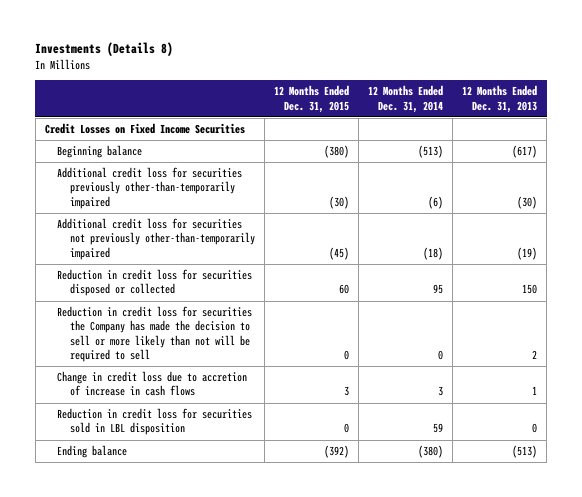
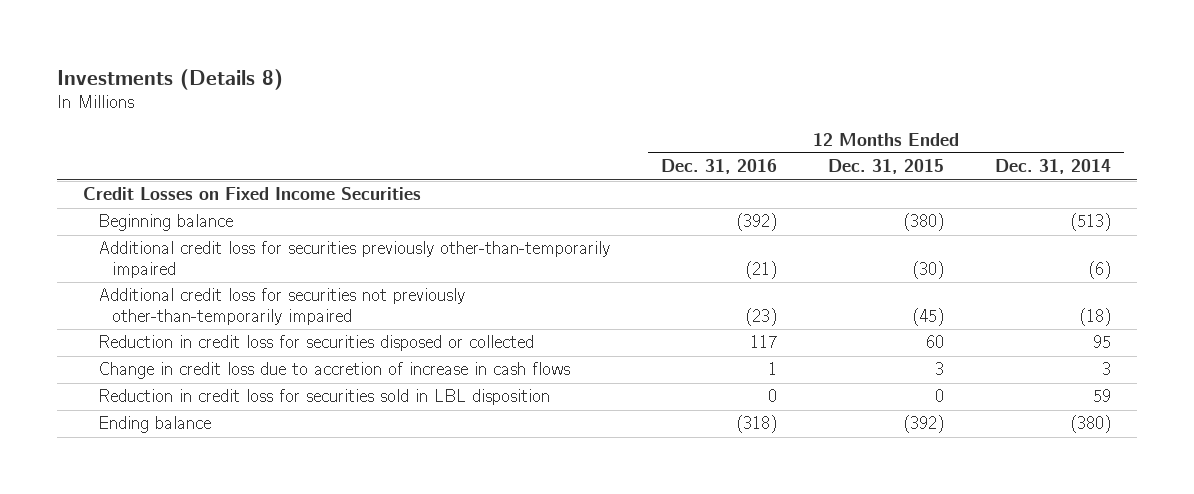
- | 12 Months Ended Dec. 31, 2015 | 12 Months Ended Dec. 31, 2014 | 12 Months Ended Dec. 31, 2013
+ | 12 Months Ended Dec. 31, 2016 | 12 Months Ended Dec. 31, 2015 | 12 Months Ended Dec. 31, 2014
- Reduction in credit loss for securities the Company has made the decision to sell or more likely than not will be required to sell | 0 | 0 | 2

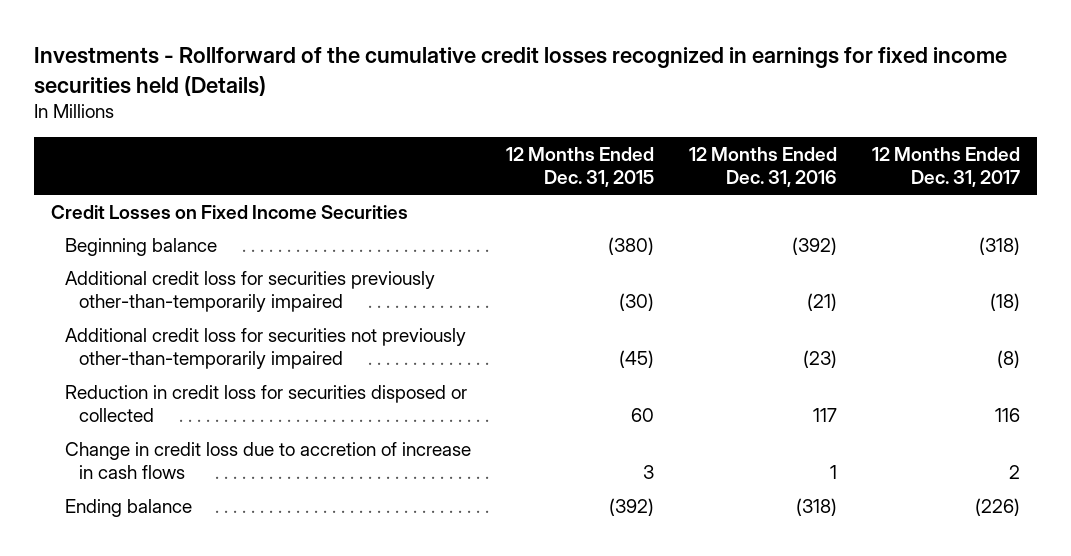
- Investments (Details 8)
+ Investments - Rollforward of the cumulative credit losses recognized in earnings for fixed income securities held (Details)
- | 12 Months Ended Dec. 31, 2016 | 12 Months Ended Dec. 31, 2015 | 12 Months Ended Dec. 31, 2014
+ | 12 Months Ended Dec. 31, 2015 | 12 Months Ended Dec. 31, 2016 | 12 Months Ended Dec. 31, 2017
- Reduction in credit loss for securities sold in LBL disposition | 0 | 0 | 59

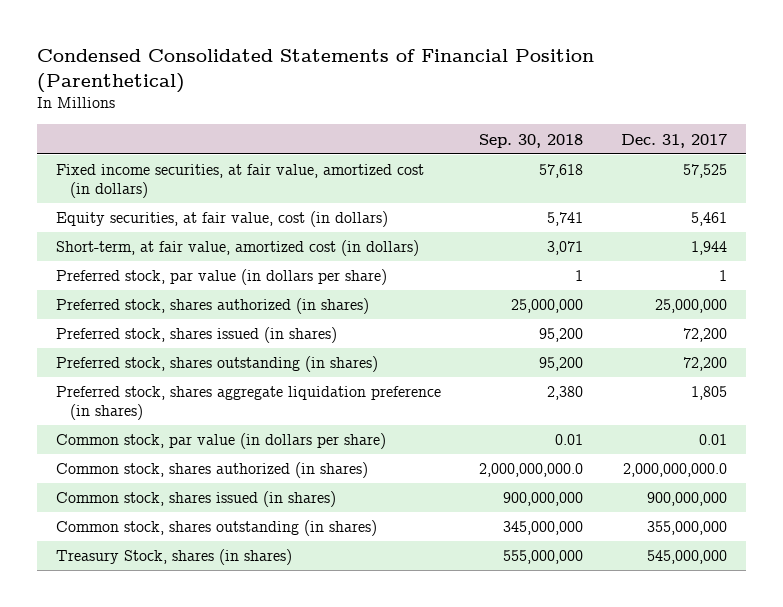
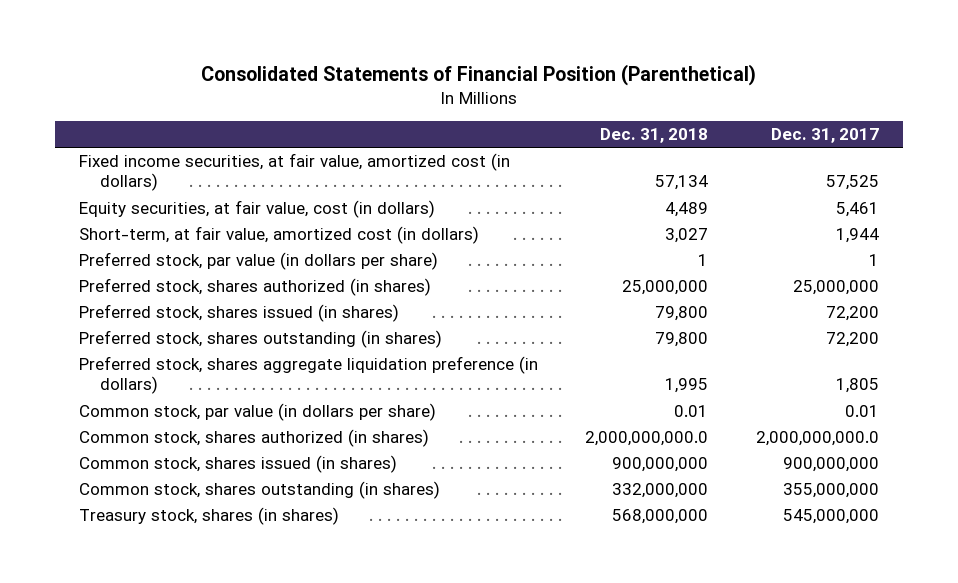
- Condensed Consolidated Statements of Financial Position (Parenthetical)
+ Consolidated Statements of Financial Position (Parenthetical)
- | Sep. 30, 2018 | Dec. 31, 2017
+ | Dec. 31, 2018 | Dec. 31, 2017
- Preferred stock, shares aggregate liquidation preference (in shares) | 2,380 | 1,805
+ Preferred stock, shares aggregate liquidation preference (in dollars) | 1,995 | 1,805
- Treasury Stock, shares (in shares) | 555,000,000 | 545,000,000
+ Treasury stock, shares (in shares) | 568,000,000 | 545,000,000

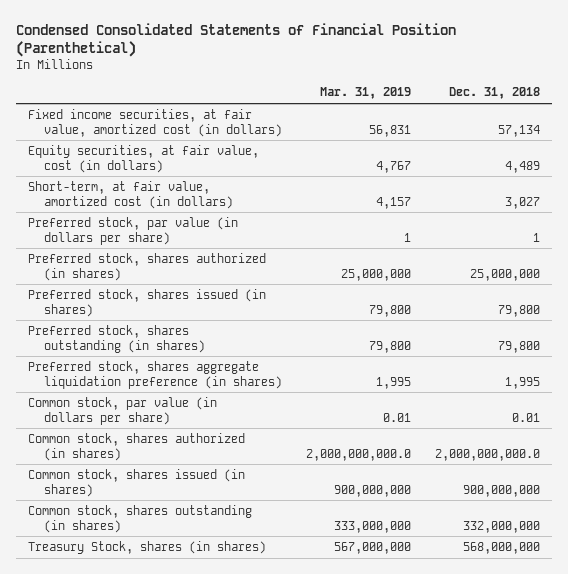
- Consolidated Statements of Financial Position (Parenthetical)
+ Condensed Consolidated Statements of Financial Position (Parenthetical)
- | Dec. 31, 2018 | Dec. 31, 2017
+ | Mar. 31, 2019 | Dec. 31, 2018
- Preferred stock, shares aggregate liquidation preference (in dollars) | 1,995 | 1,805
+ Preferred stock, shares aggregate liquidation preference (in shares) | 1,995 | 1,995
- Treasury stock, shares (in shares) | 568,000,000 | 545,000,000
+ Treasury Stock, shares (in shares) | 567,000,000 | 568,000,000

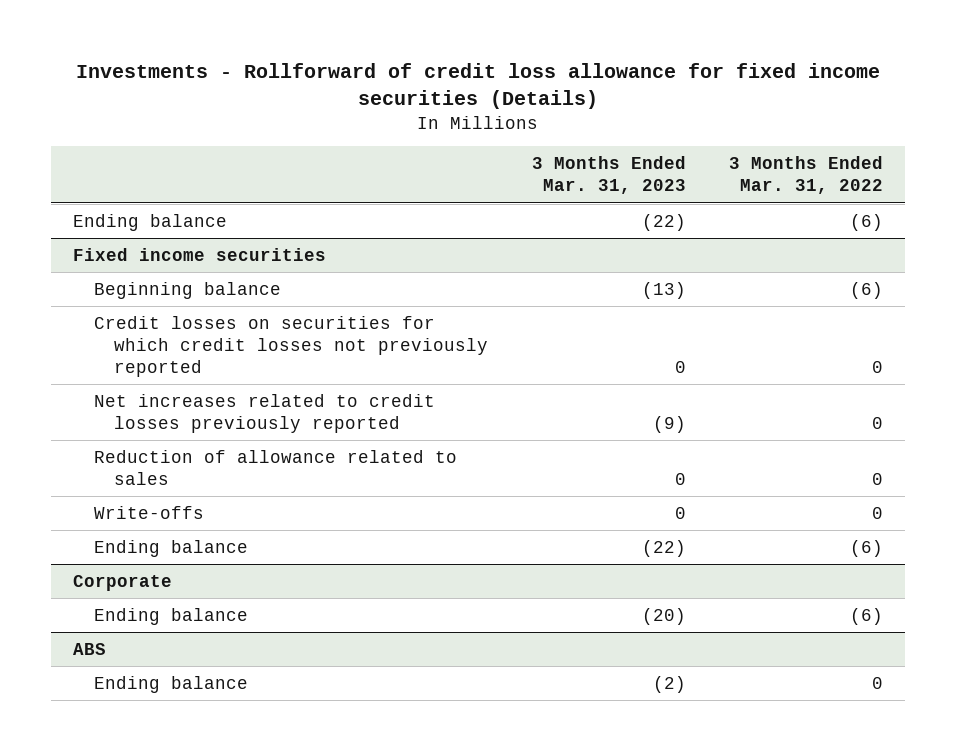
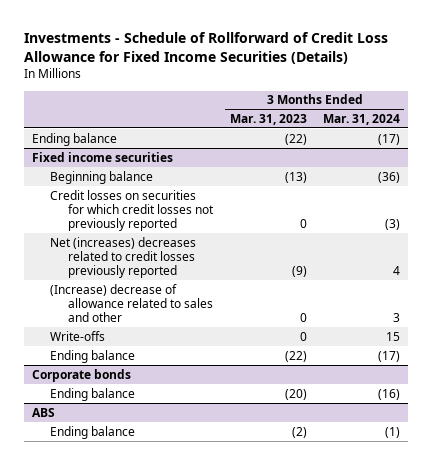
- Investments - Rollforward of credit loss allowance for fixed income securities (Details)
+ Investments - Schedule of Rollforward of Credit Loss Allowance for Fixed Income Securities (Details)
- | 3 Months Ended Mar. 31, 2023 | 3 Months Ended Mar. 31, 2022
+ | 3 Months Ended Mar. 31, 2023 | 3 Months Ended Mar. 31, 2024
@ Fixed income securities
- Net increases related to credit losses previously reported | (9) | 0
- Reduction of allowance related to sales | 0 | 0
+ Net (increases) decreases related to credit losses previously reported | (9) | 4
+ (Increase) decrease of allowance related to sales and other | 0 | 3
- Corporate
+ Corporate bonds

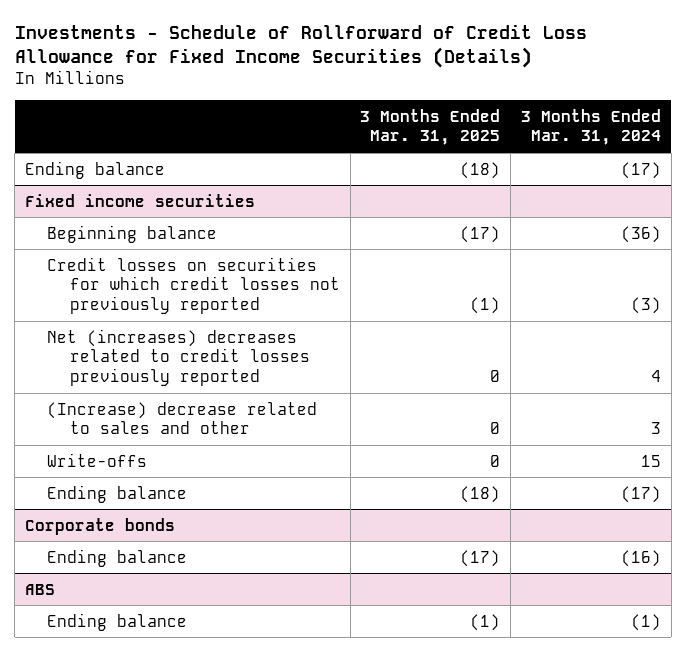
- | 3 Months Ended Mar. 31, 2023 | 3 Months Ended Mar. 31, 2024
+ | 3 Months Ended Mar. 31, 2025 | 3 Months Ended Mar. 31, 2024
@ Fixed income securities
- (Increase) decrease of allowance related to sales and other | 0 | 3
+ (Increase) decrease related to sales and other | 0 | 3

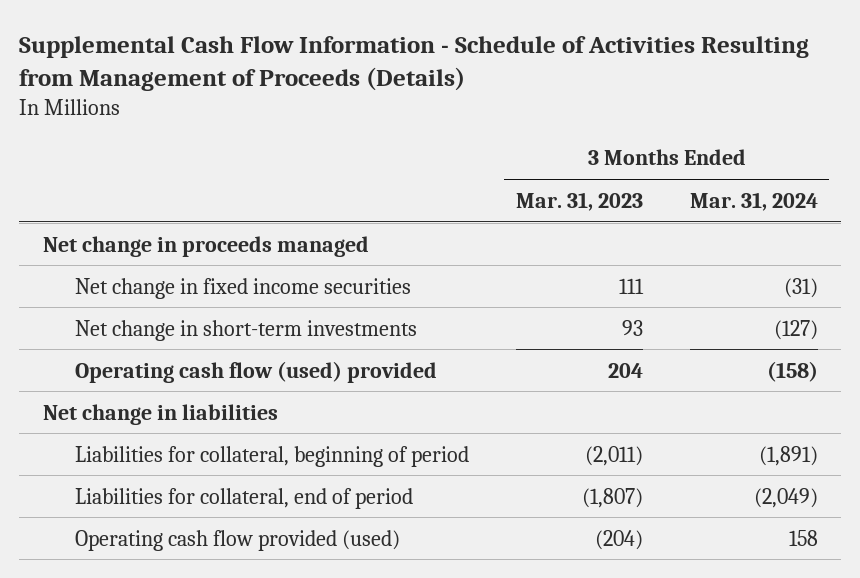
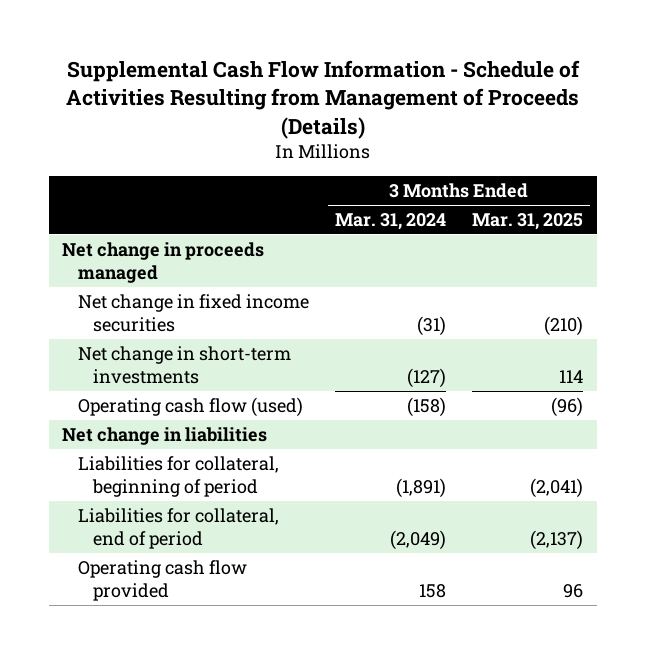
- | 3 Months Ended Mar. 31, 2023 | 3 Months Ended Mar. 31, 2024
+ | 3 Months Ended Mar. 31, 2024 | 3 Months Ended Mar. 31, 2025
- Operating cash flow (used) provided | 204 | (158)
+ Operating cash flow (used) | (158) | (96)
- Operating cash flow provided (used) | (204) | 158
+ Operating cash flow provided | 158 | 96

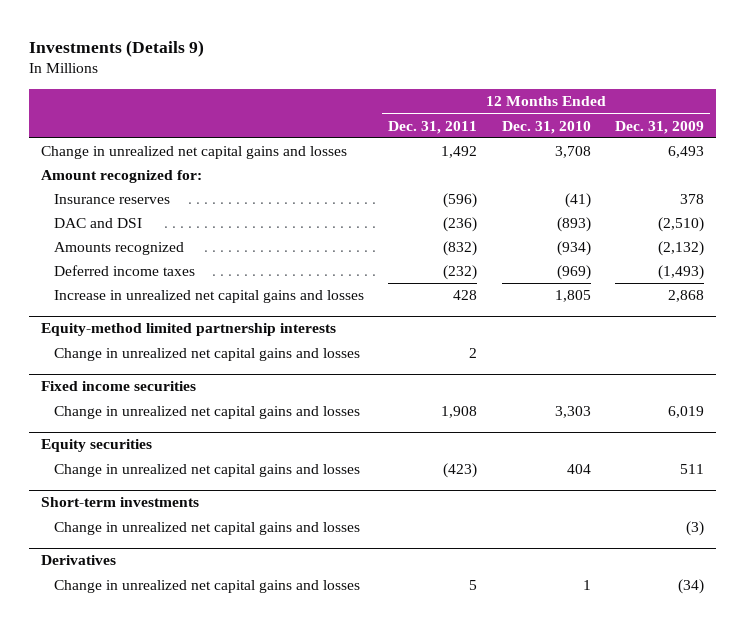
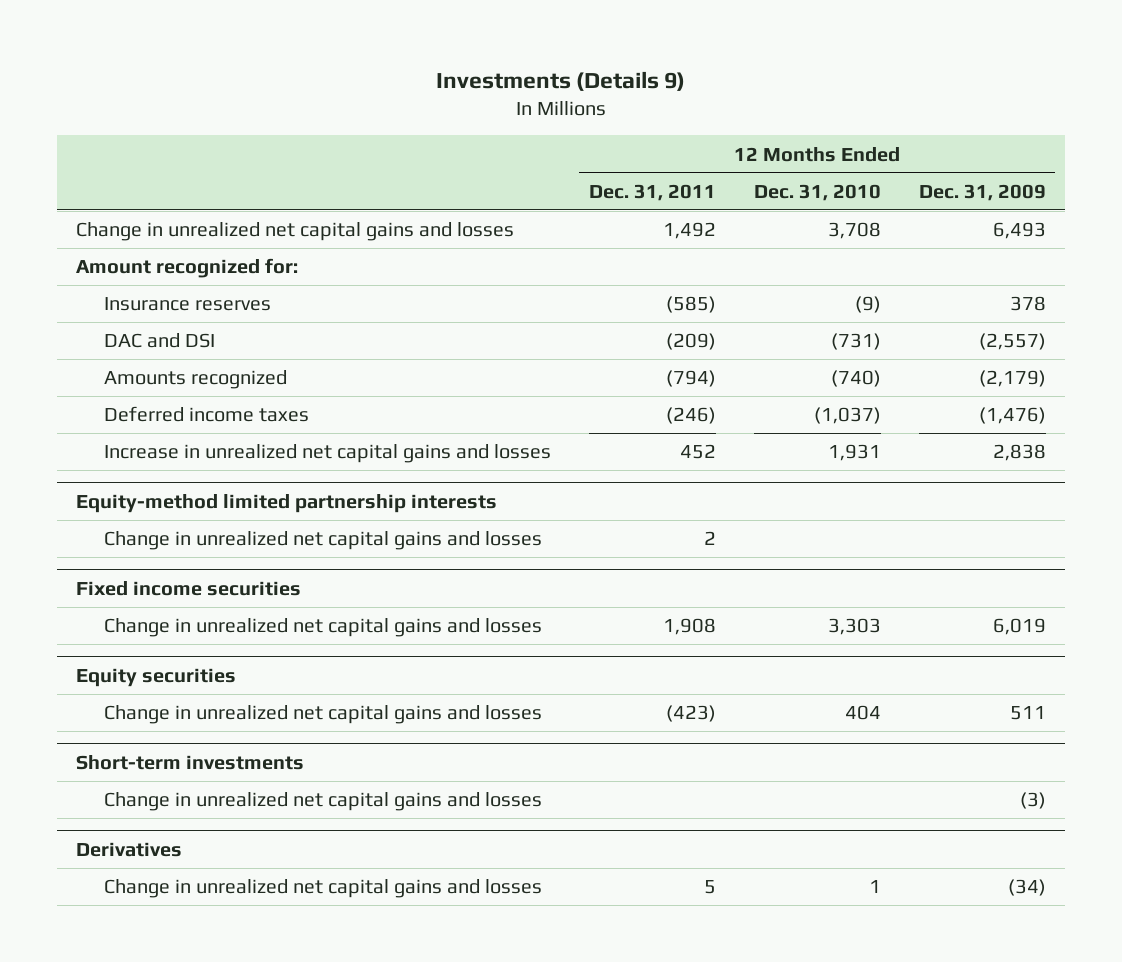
- Insurance reserves | (596) | (41) | 378
- DAC and DSI | (236) | (893) | (2,510)
- Amounts recognized | (832) | (934) | (2,132)
- Deferred income taxes | (232) | (969) | (1,493)
- Increase in unrealized net capital gains and losses | 428 | 1,805 | 2,868
+ Insurance reserves | (585) | (9) | 378
+ DAC and DSI | (209) | (731) | (2,557)
+ Amounts recognized | (794) | (740) | (2,179)
+ Deferred income taxes | (246) | (1,037) | (1,476)
+ Increase in unrealized net capital gains and losses | 452 | 1,931 | 2,838

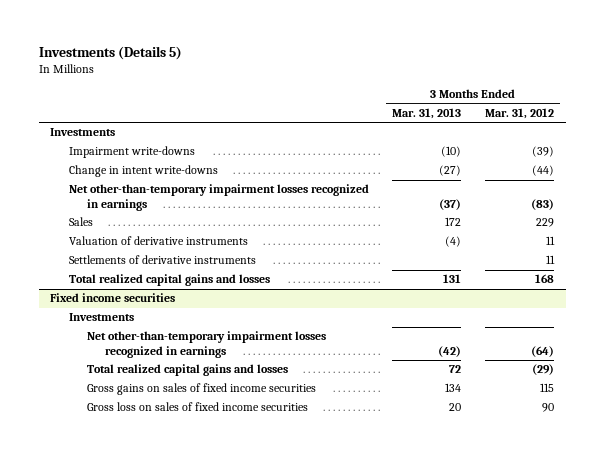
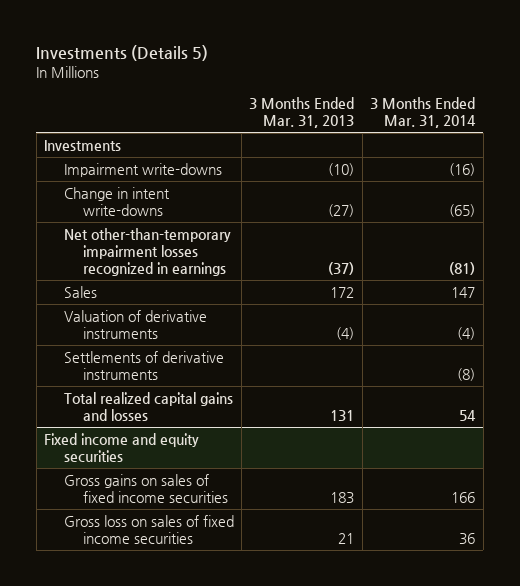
- | 3 Months Ended Mar. 31, 2013 | 3 Months Ended Mar. 31, 2012
+ | 3 Months Ended Mar. 31, 2013 | 3 Months Ended Mar. 31, 2014
- Fixed income securities
- Investments
- Net other-than-temporary impairment losses recognized in earnings | (42) | (64)
- Total realized capital gains and losses | 72 | (29)
- Gross gains on sales of fixed income securities | 134 | 115
- Gross loss on sales of fixed income securities | 20 | 90
+ Fixed income and equity securities
+ Gross gains on sales of fixed income securities | 183 | 166
+ Gross loss on sales of fixed income securities | 21 | 36

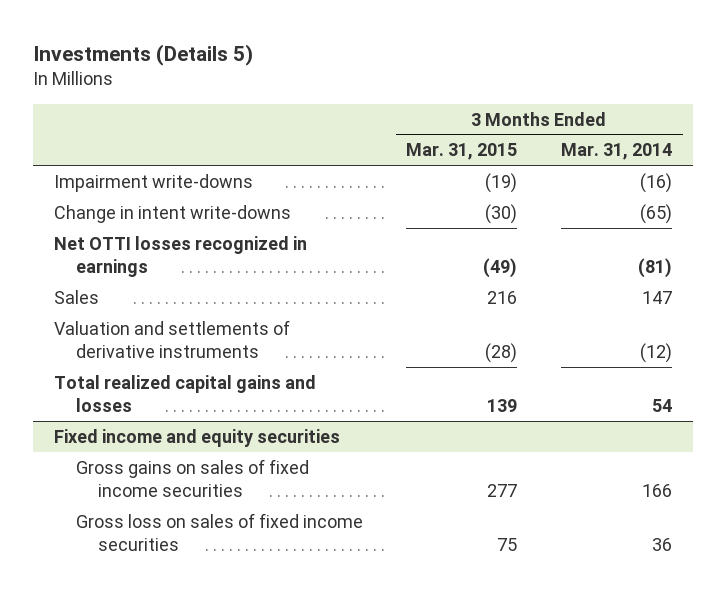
- | 3 Months Ended Mar. 31, 2013 | 3 Months Ended Mar. 31, 2014
+ | 3 Months Ended Mar. 31, 2015 | 3 Months Ended Mar. 31, 2014
- Investments
- Net other-than-temporary impairment losses recognized in earnings | (37) | (81)
+ Net OTTI losses recognized in earnings | (49) | (81)
- Valuation of derivative instruments | (4) | (4)
- Settlements of derivative instruments | | (8)
+ Valuation and settlements of derivative instruments | (28) | (12)

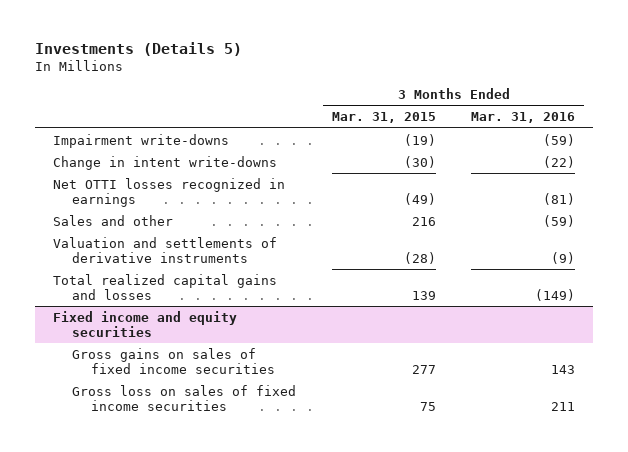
- | 3 Months Ended Mar. 31, 2015 | 3 Months Ended Mar. 31, 2014
+ | 3 Months Ended Mar. 31, 2015 | 3 Months Ended Mar. 31, 2016
- Sales | 216 | 147
+ Sales and other | 216 | (59)

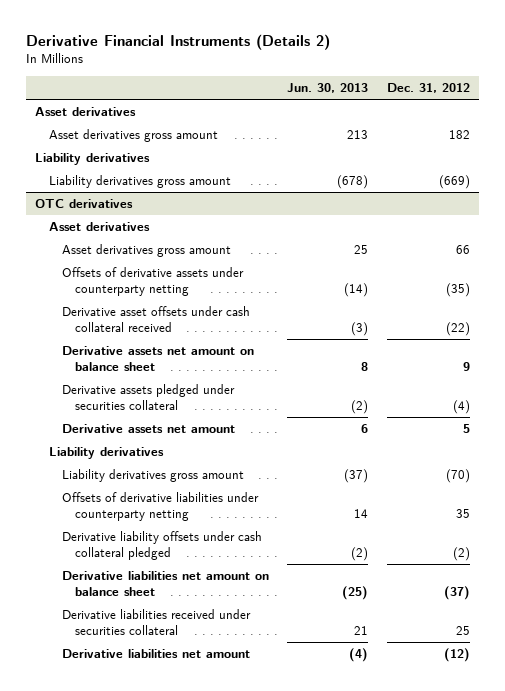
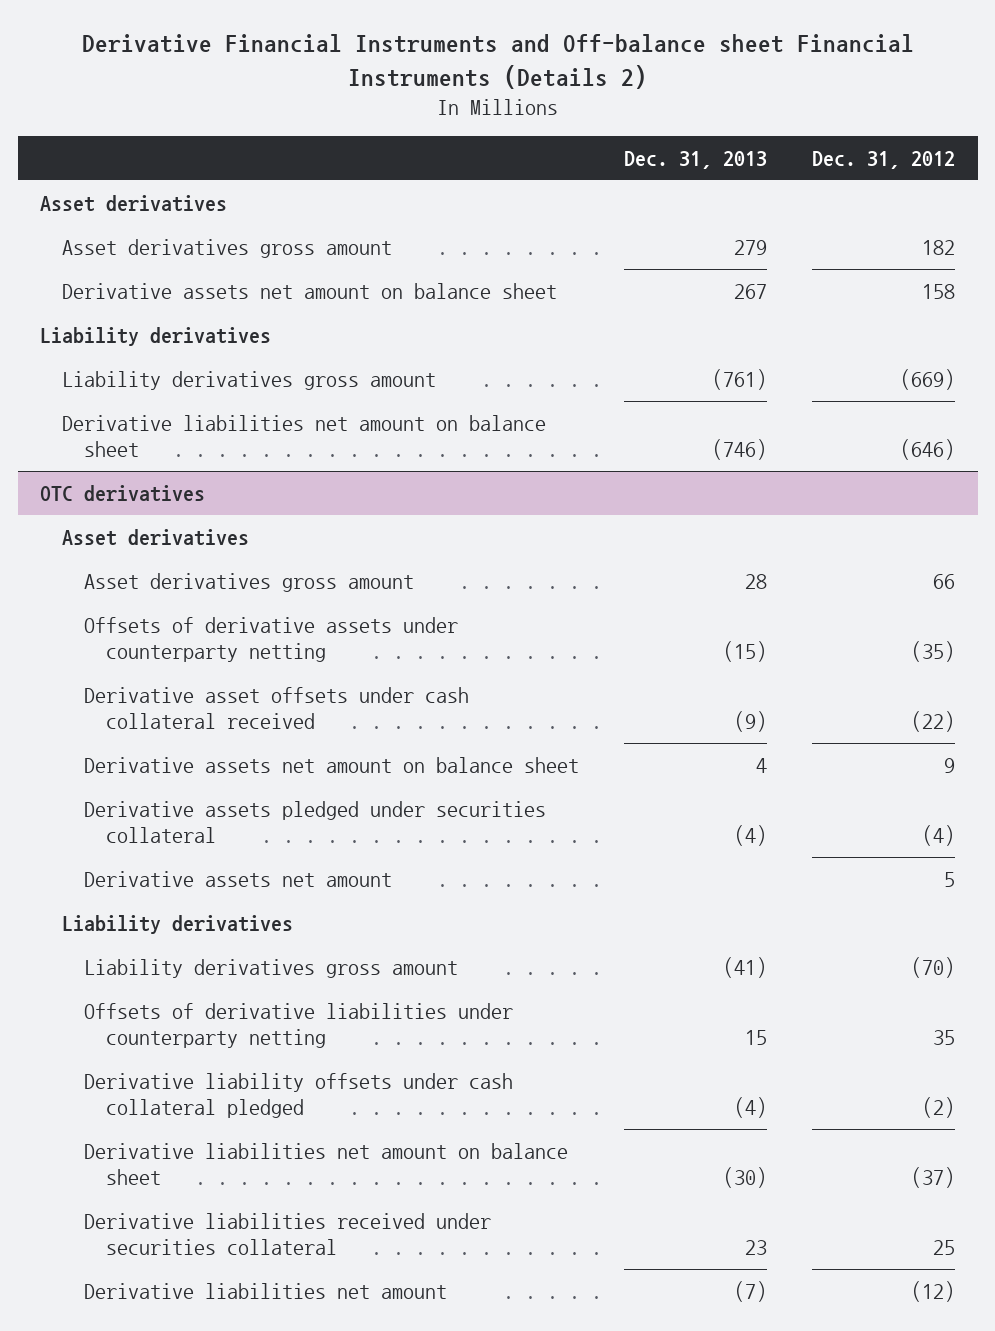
- Derivative Financial Instruments (Details 2)
+ Derivative Financial Instruments and Off-balance sheet Financial Instruments (Details 2)
- | Jun. 30, 2013 | Dec. 31, 2012
+ | Dec. 31, 2013 | Dec. 31, 2012
+ Derivative assets net amount on balance sheet | 267 | 158
+ Derivative liabilities net amount on balance sheet | (746) | (646)

